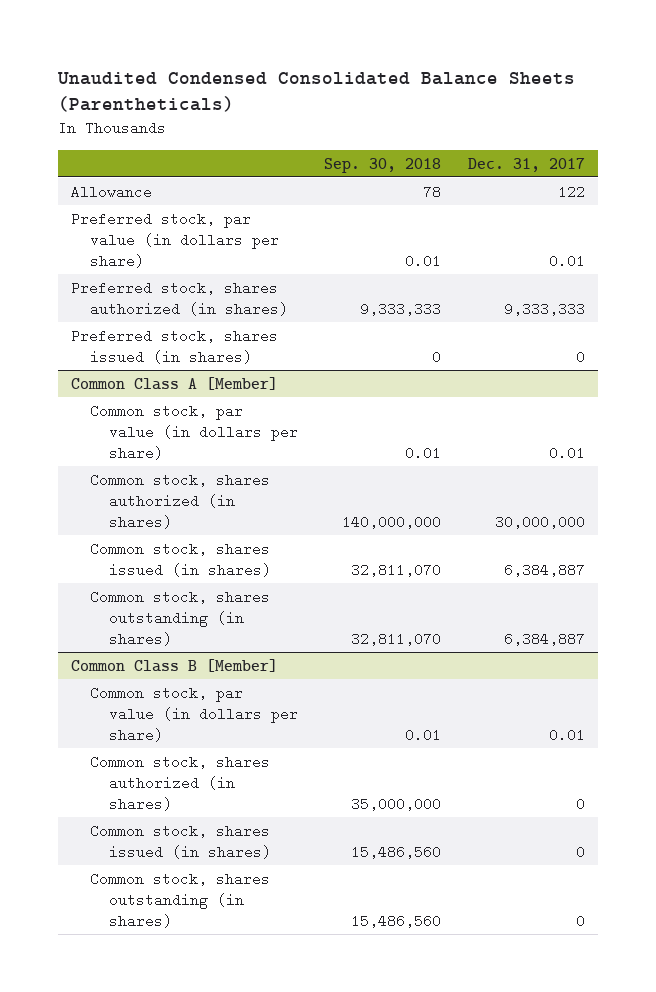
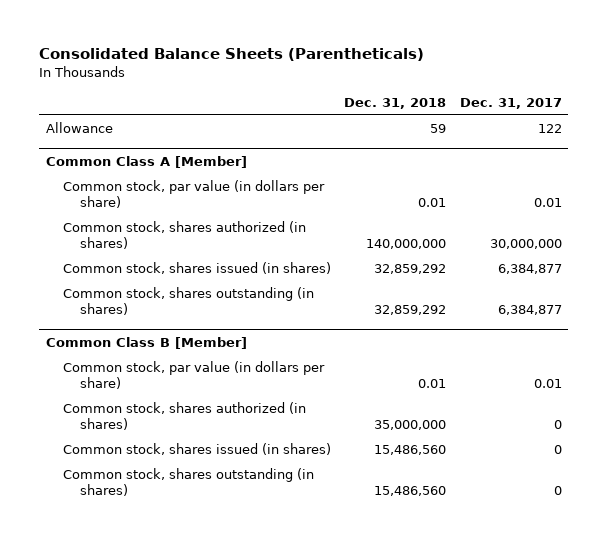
- Unaudited Condensed Consolidated Balance Sheets (Parentheticals)
+ Consolidated Balance Sheets (Parentheticals)
- | Sep. 30, 2018 | Dec. 31, 2017
+ | Dec. 31, 2018 | Dec. 31, 2017
- Preferred stock, par value (in dollars per share) | 0.01 | 0.01
- Preferred stock, shares authorized (in shares) | 9,333,333 | 9,333,333
- Preferred stock, shares issued (in shares) | 0 | 0
@ Common Class A [Member]
- Common stock, shares issued (in shares) | 32,811,070 | 6,384,887
- Common stock, shares outstanding (in shares) | 32,811,070 | 6,384,887
+ Common stock, shares issued (in shares) | 32,859,292 | 6,384,877
+ Common stock, shares outstanding (in shares) | 32,859,292 | 6,384,877

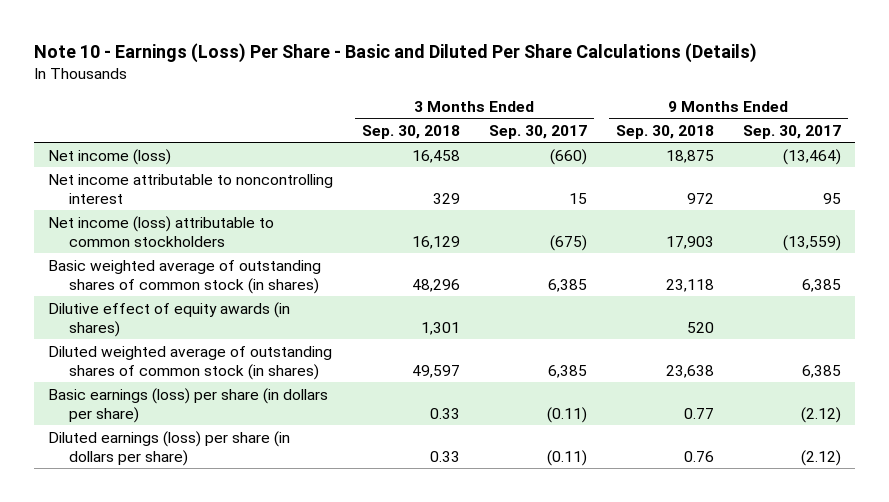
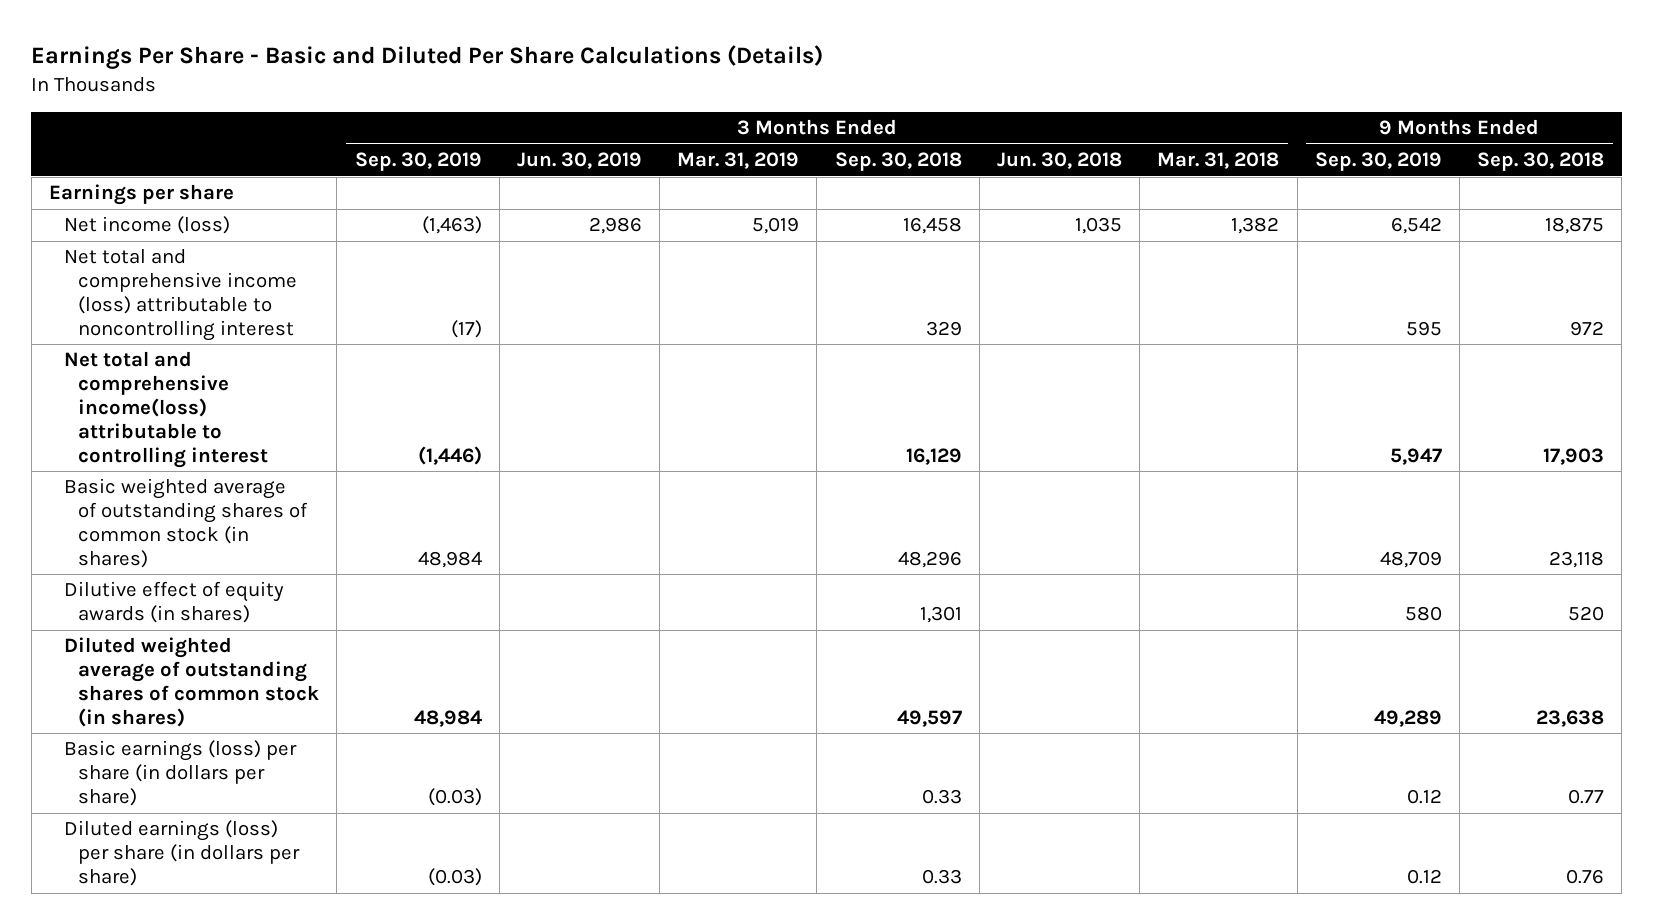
- Note 10 - Earnings (Loss) Per Share - Basic and Diluted Per Share Calculations (Details)
+ Earnings Per Share - Basic and Diluted Per Share Calculations (Details)
- | 3 Months Ended Sep. 30, 2018 | 3 Months Ended Sep. 30, 2017 | 9 Months Ended Sep. 30, 2018 | 9 Months Ended Sep. 30, 2017
+ | 3 Months Ended Sep. 30, 2019 | 3 Months Ended Jun. 30, 2019 | 3 Months Ended Mar. 31, 2019 | 3 Months Ended Sep. 30, 2018 | 3 Months Ended Jun. 30, 2018 | 3 Months Ended Mar. 31, 2018 | 9 Months Ended Sep. 30, 2019 | 9 Months Ended Sep. 30, 2018
+ Earnings per share
- Net income attributable to noncontrolling interest | 329 | 15 | 972 | 95
- Net income (loss) attributable to common stockholders | 16,129 | (675) | 17,903 | (13,559)
+ Net total and comprehensive income (loss) attributable to noncontrolling interest | (17) | | | 329 | | | 595 | 972
+ Net total and comprehensive income(loss) attributable to controlling interest | (1,446) | | | 16,129 | | | 5,947 | 17,903

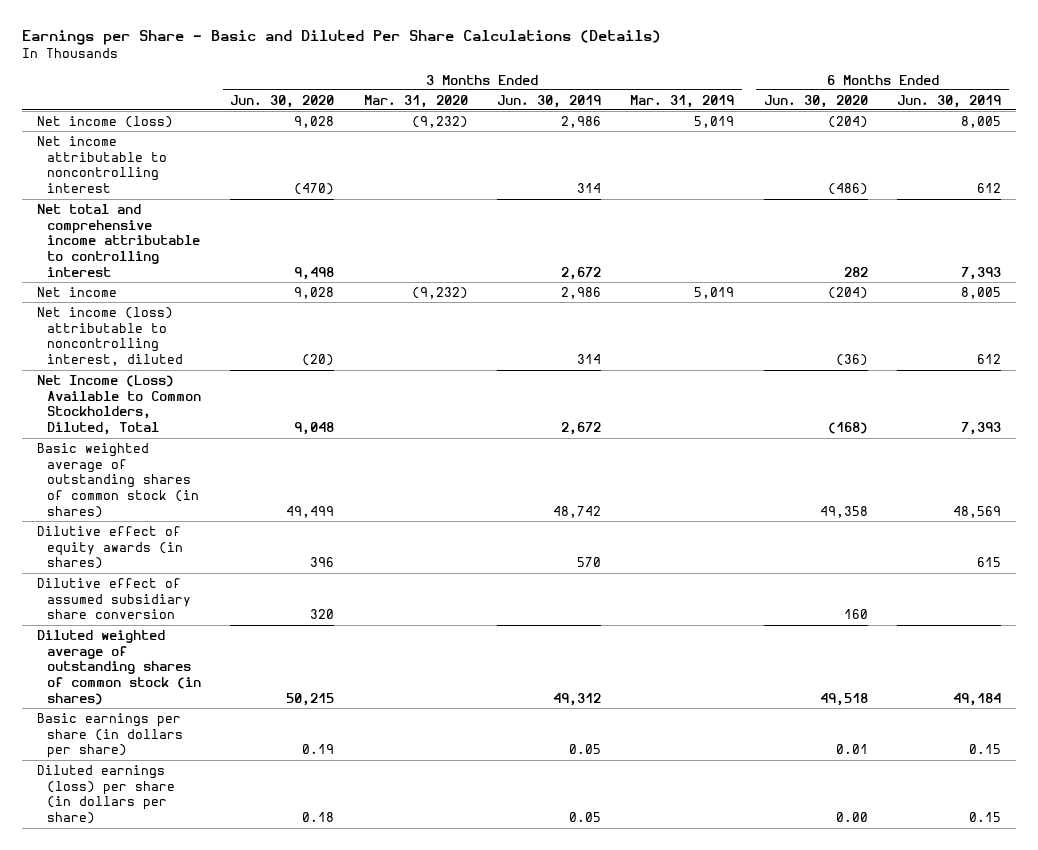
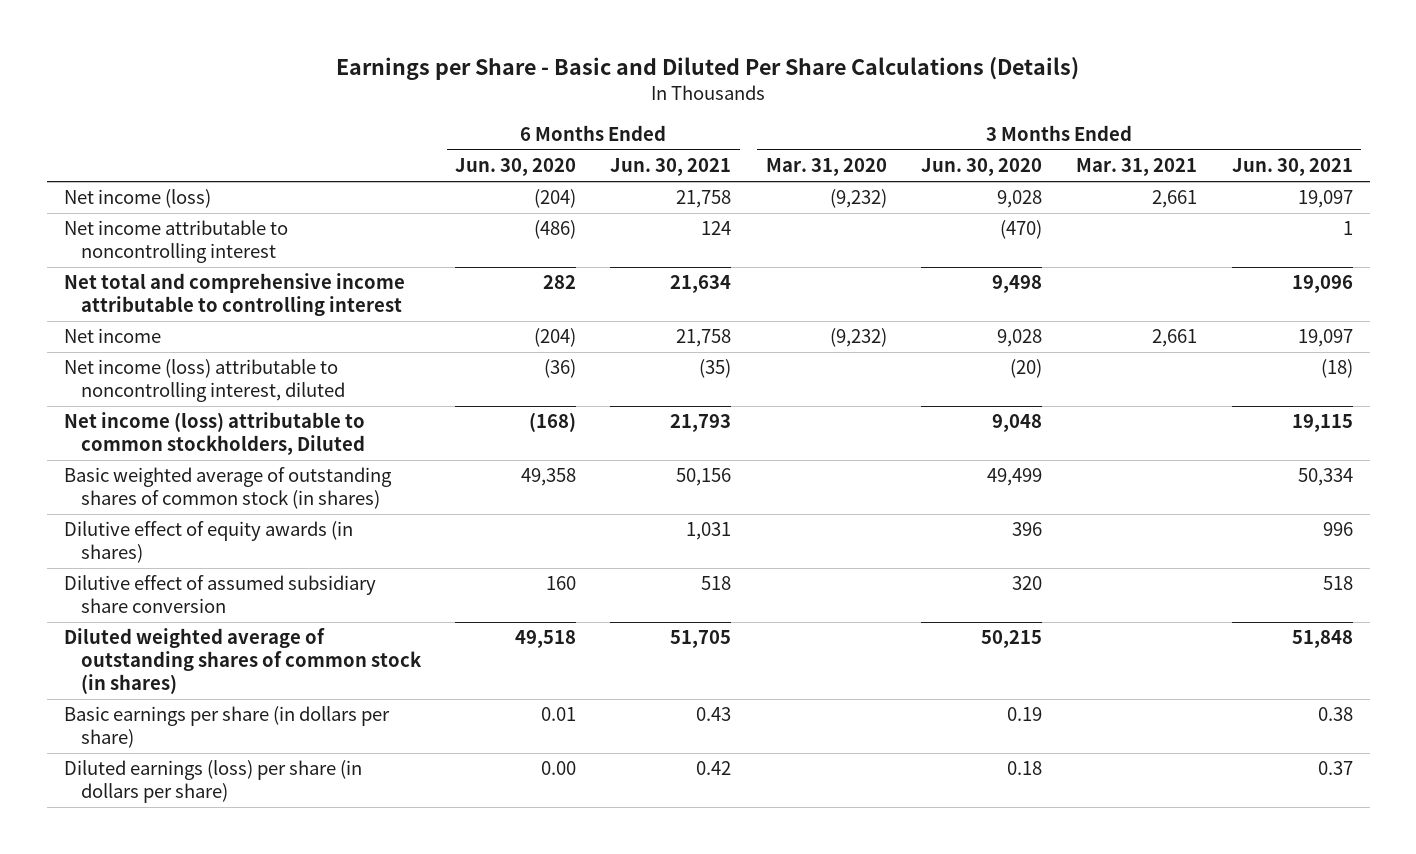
- | 3 Months Ended Jun. 30, 2020 | 3 Months Ended Mar. 31, 2020 | 3 Months Ended Jun. 30, 2019 | 3 Months Ended Mar. 31, 2019 | 6 Months Ended Jun. 30, 2020 | 6 Months Ended Jun. 30, 2019
+ | 6 Months Ended Jun. 30, 2020 | 6 Months Ended Jun. 30, 2021 | 3 Months Ended Mar. 31, 2020 | 3 Months Ended Jun. 30, 2020 | 3 Months Ended Mar. 31, 2021 | 3 Months Ended Jun. 30, 2021
- Net Income (Loss) Available to Common Stockholders, Diluted, Total | 9,048 | | 2,672 | | (168) | 7,393
+ Net income (loss) attributable to common stockholders, Diluted | (168) | 21,793 | | 9,048 | | 19,115

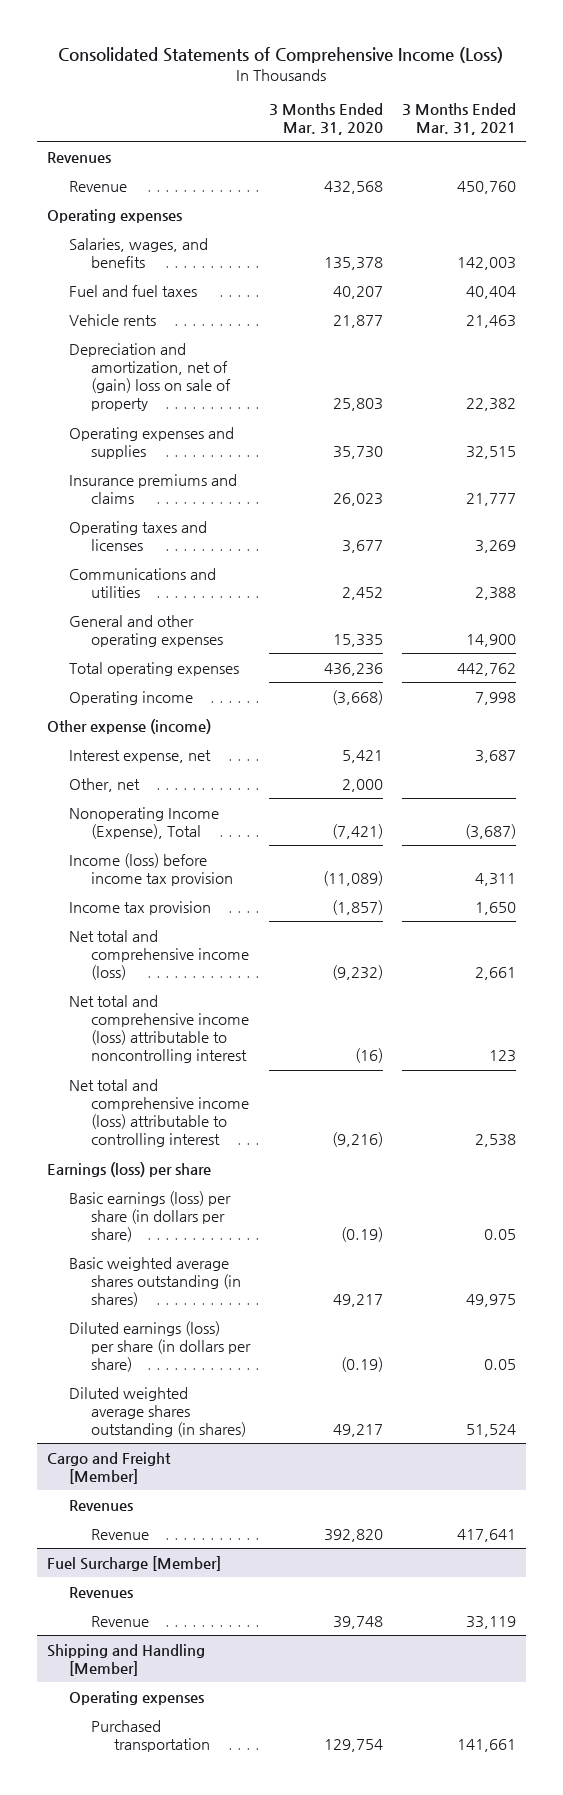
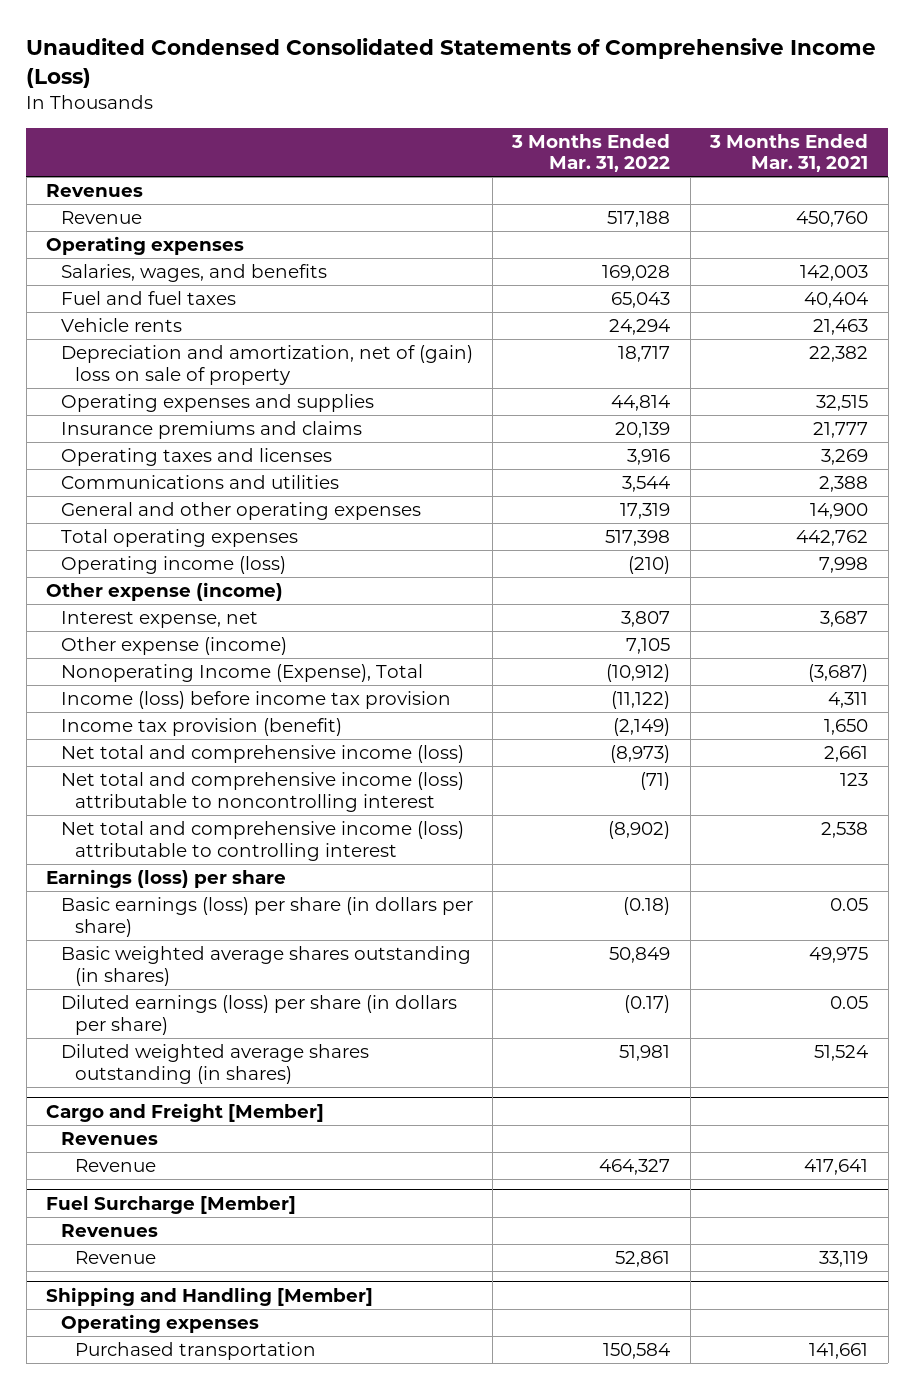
- Consolidated Statements of Comprehensive Income (Loss)
+ Unaudited Condensed Consolidated Statements of Comprehensive Income (Loss)
- | 3 Months Ended Mar. 31, 2020 | 3 Months Ended Mar. 31, 2021
+ | 3 Months Ended Mar. 31, 2022 | 3 Months Ended Mar. 31, 2021
- Operating income | (3,668) | 7,998
+ Operating income (loss) | (210) | 7,998
- Other, net | 2,000 |
+ Other expense (income) | 7,105 |
- Income tax provision | (1,857) | 1,650
+ Income tax provision (benefit) | (2,149) | 1,650

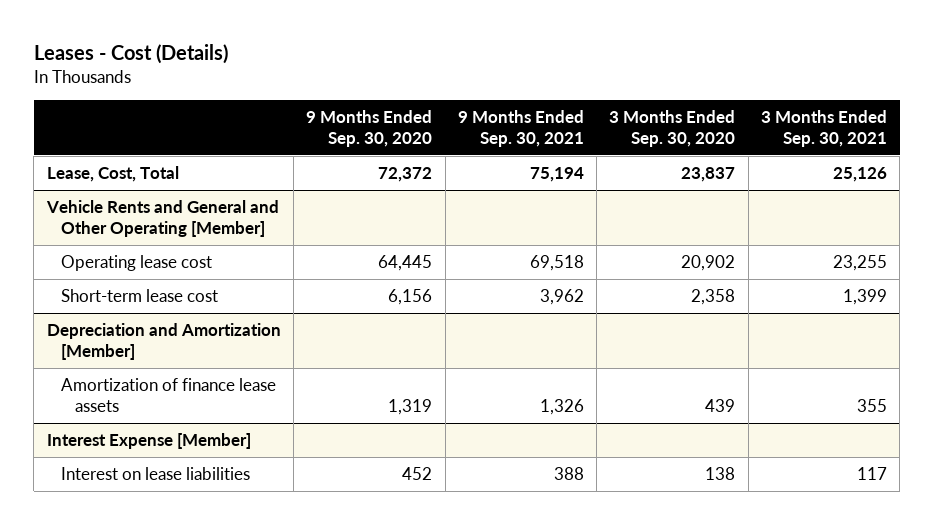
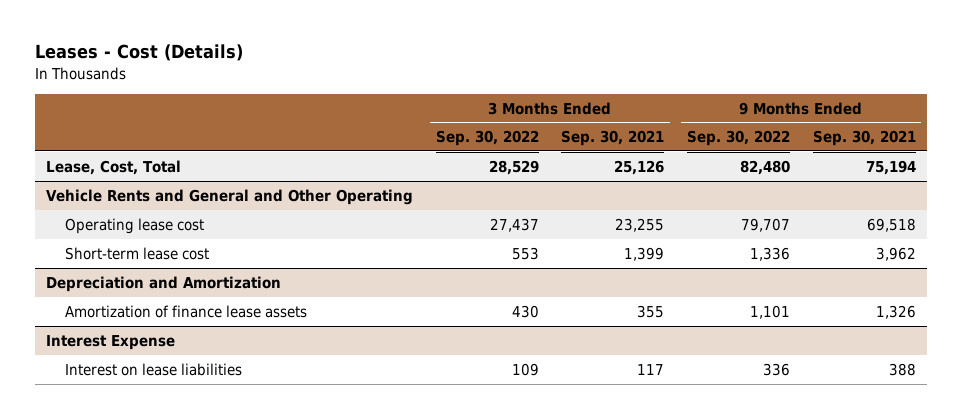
- | 9 Months Ended Sep. 30, 2020 | 9 Months Ended Sep. 30, 2021 | 3 Months Ended Sep. 30, 2020 | 3 Months Ended Sep. 30, 2021
+ | 3 Months Ended Sep. 30, 2022 | 3 Months Ended Sep. 30, 2021 | 9 Months Ended Sep. 30, 2022 | 9 Months Ended Sep. 30, 2021
- Vehicle Rents and General and Other Operating [Member]
+ Vehicle Rents and General and Other Operating
- Depreciation and Amortization [Member]
+ Depreciation and Amortization
- Interest Expense [Member]
+ Interest Expense

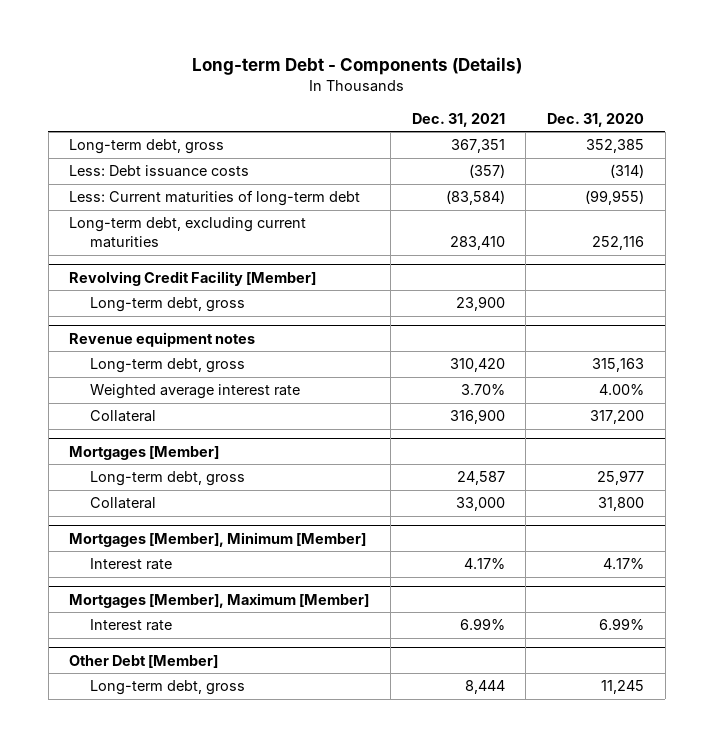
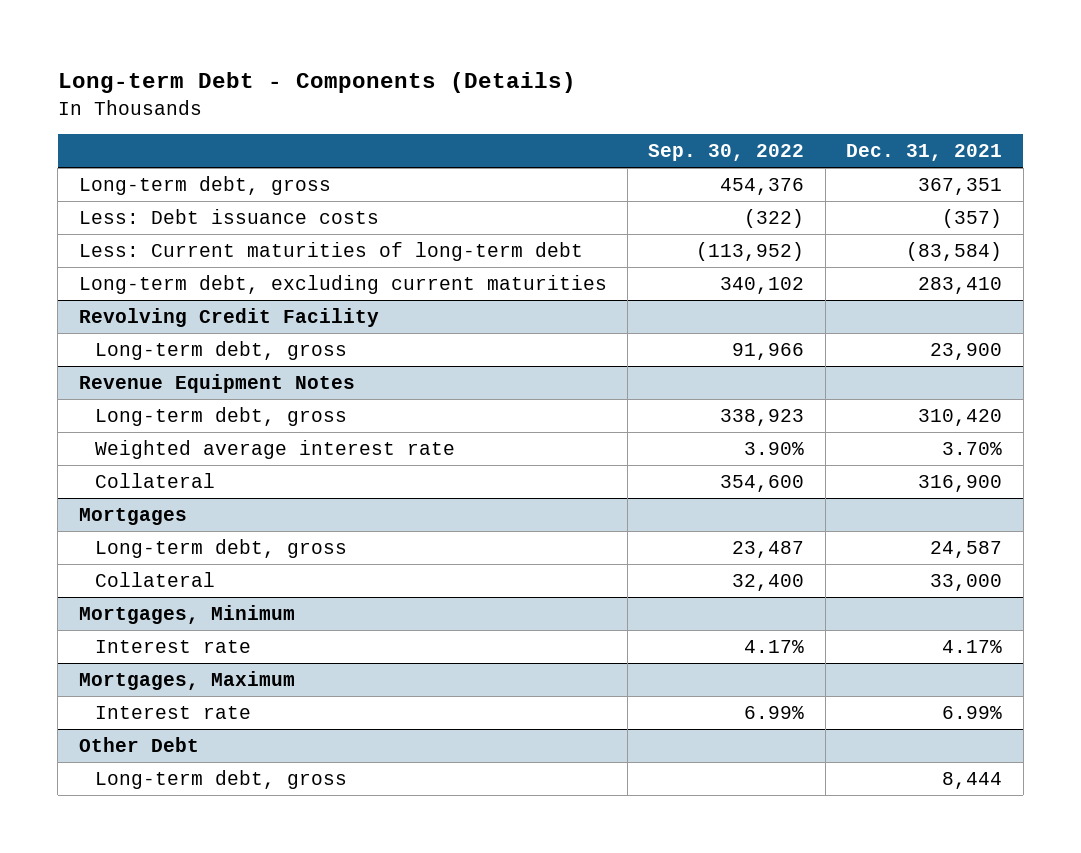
- | Dec. 31, 2021 | Dec. 31, 2020
+ | Sep. 30, 2022 | Dec. 31, 2021
- Revolving Credit Facility [Member]
+ Revolving Credit Facility
- Revenue equipment notes
+ Revenue Equipment Notes
- Mortgages [Member]
+ Mortgages
- Mortgages [Member], Minimum [Member]
+ Mortgages, Minimum
- Mortgages [Member], Maximum [Member]
+ Mortgages, Maximum
- Other Debt [Member]
+ Other Debt

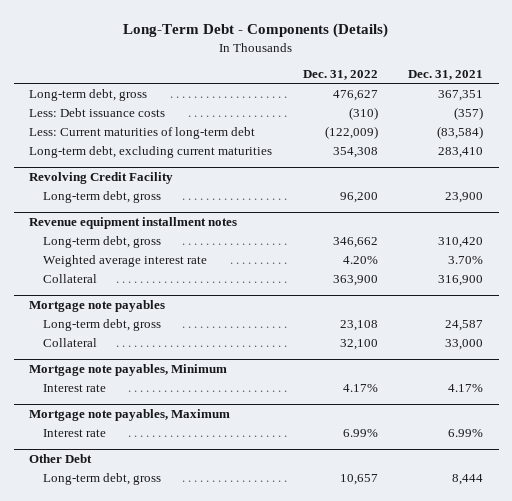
- Long-term Debt - Components (Details)
+ Long-Term Debt - Components (Details)
- | Sep. 30, 2022 | Dec. 31, 2021
+ | Dec. 31, 2022 | Dec. 31, 2021
- Revenue Equipment Notes
+ Revenue equipment installment notes
- Mortgages
+ Mortgage note payables
- Mortgages, Minimum
+ Mortgage note payables, Minimum
- Mortgages, Maximum
+ Mortgage note payables, Maximum

